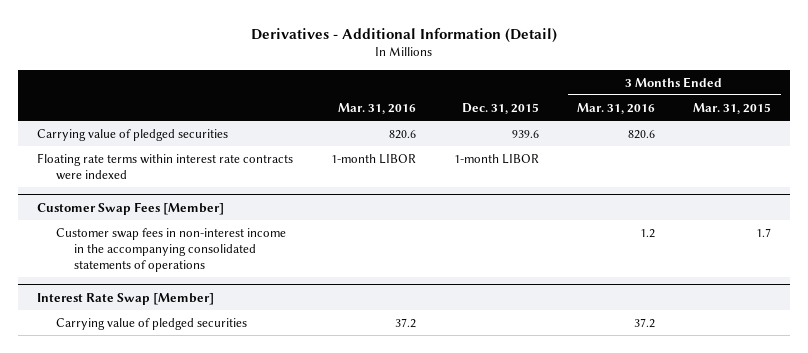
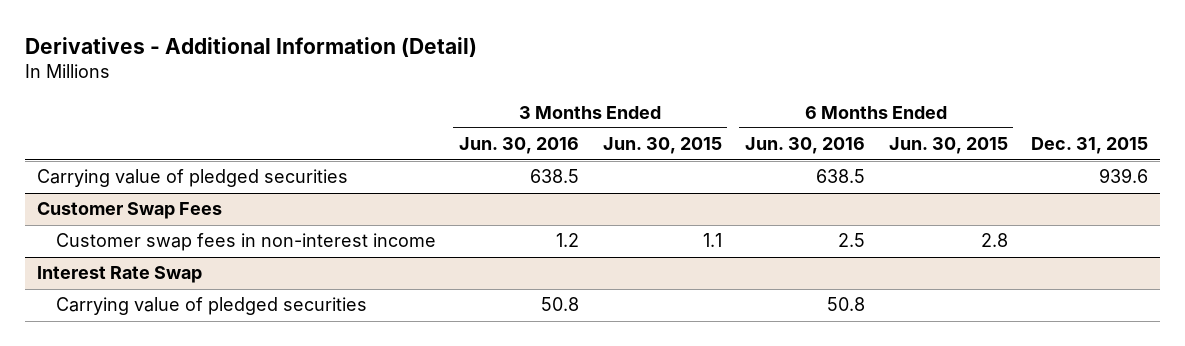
- | Mar. 31, 2016 | Dec. 31, 2015 | 3 Months Ended Mar. 31, 2016 | 3 Months Ended Mar. 31, 2015
+ | 3 Months Ended Jun. 30, 2016 | 3 Months Ended Jun. 30, 2015 | 6 Months Ended Jun. 30, 2016 | 6 Months Ended Jun. 30, 2015 | Dec. 31, 2015
- Floating rate terms within interest rate contracts were indexed | 1-month LIBOR | 1-month LIBOR | |
- Customer Swap Fees [Member]
- Customer swap fees in non-interest income in the accompanying consolidated statements of operations | | | 1.2 | 1.7
- Interest Rate Swap [Member]
+ Customer Swap Fees
+ Customer swap fees in non-interest income | 1.2 | 1.1 | 2.5 | 2.8 |
+ Interest Rate Swap

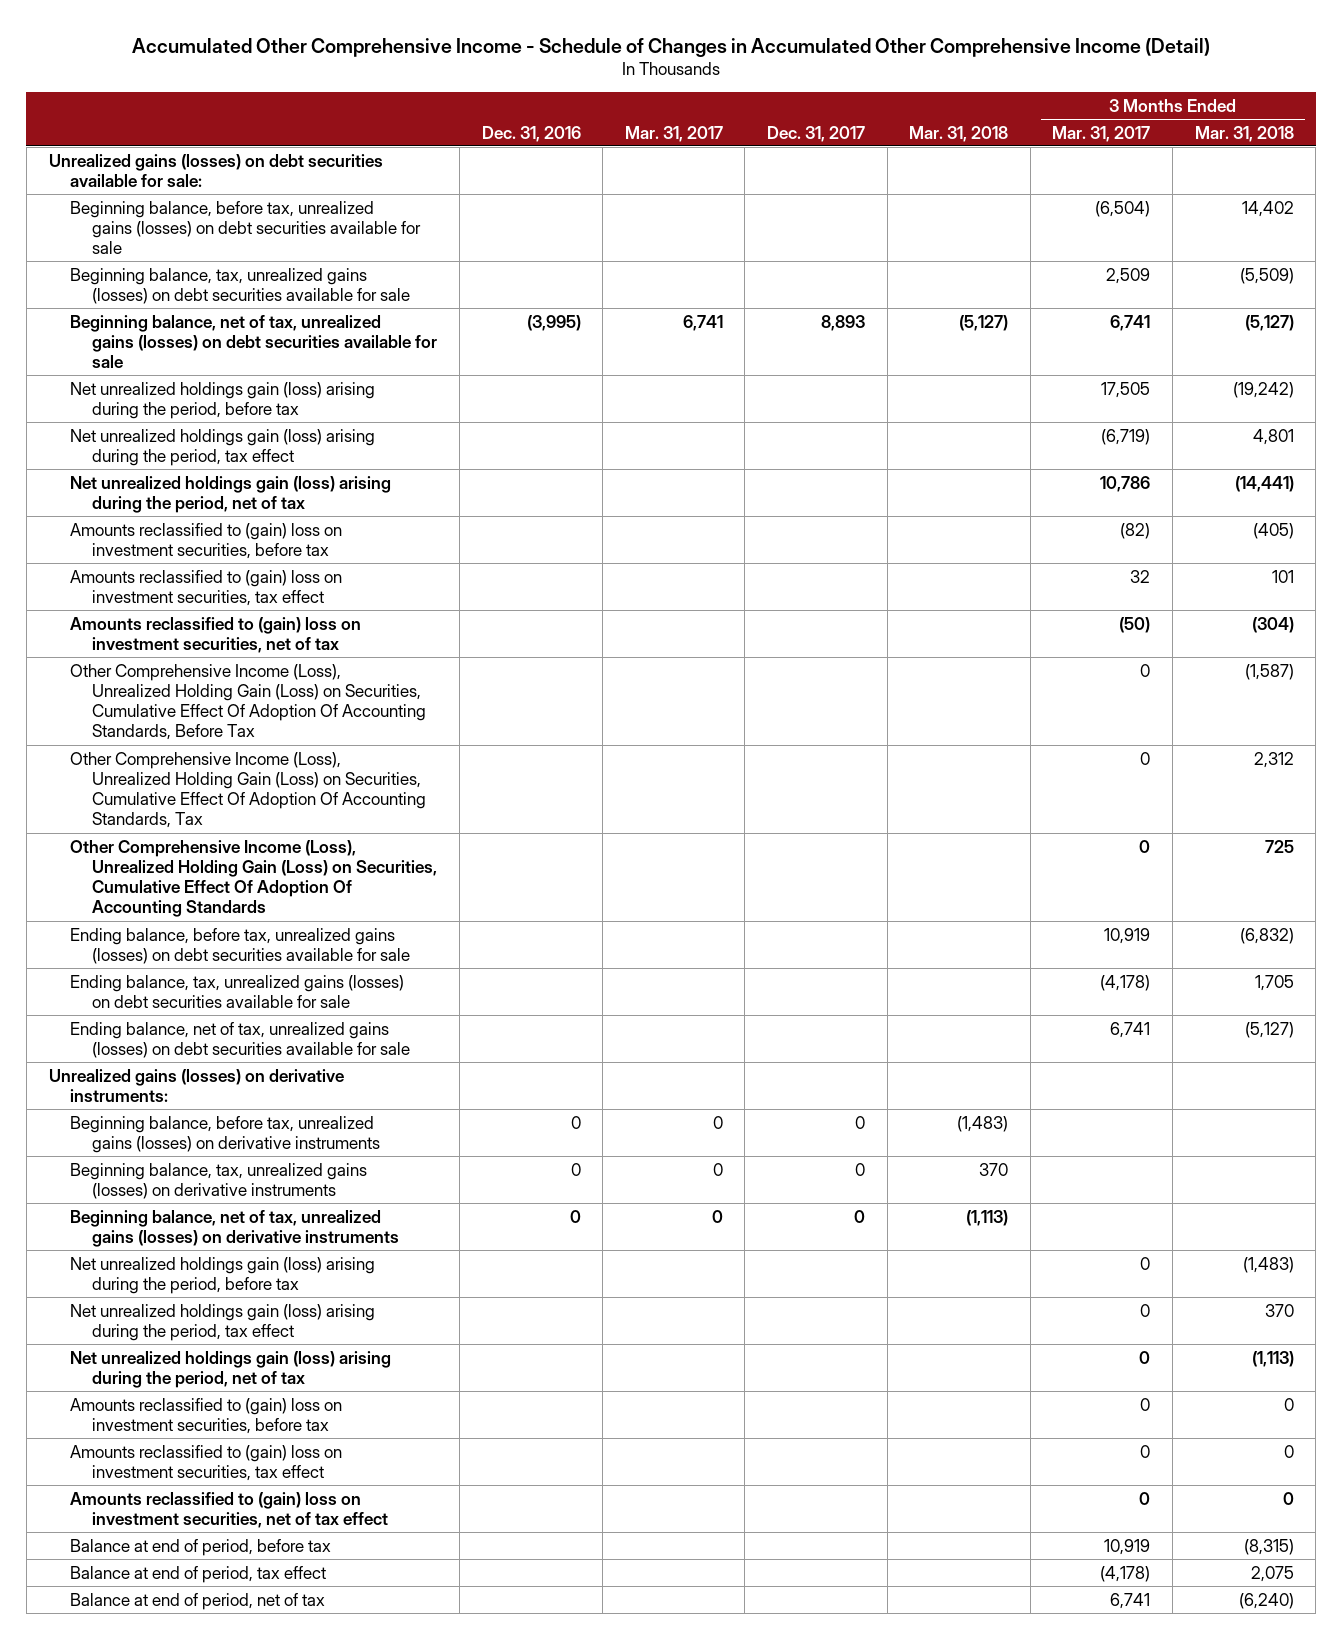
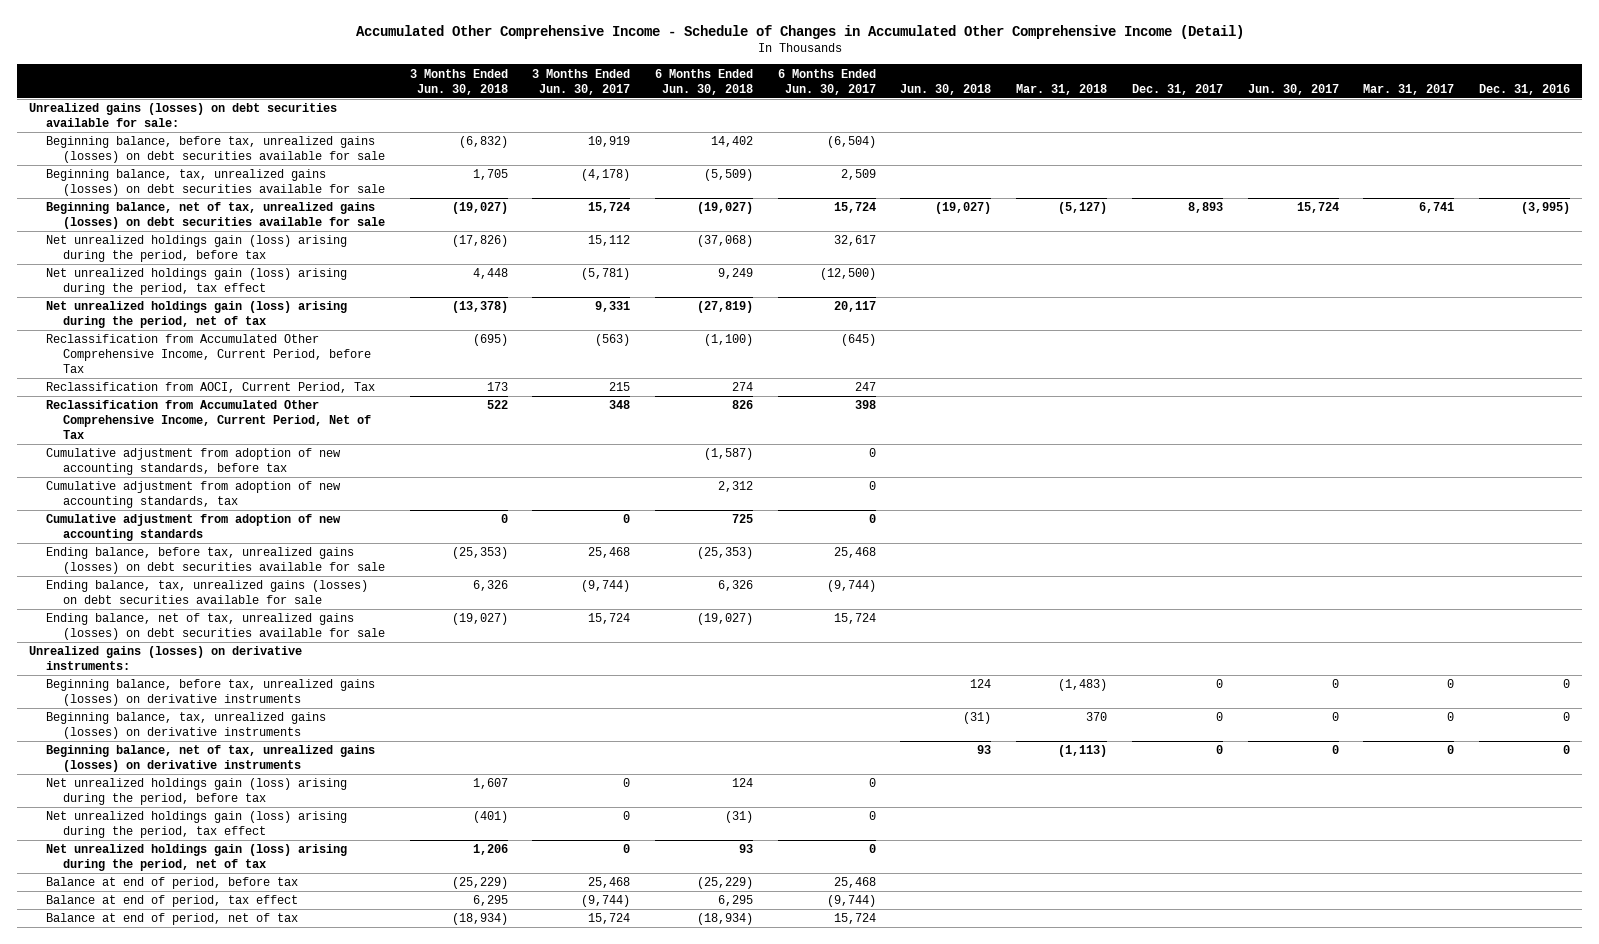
- | Dec. 31, 2016 | Mar. 31, 2017 | Dec. 31, 2017 | Mar. 31, 2018 | 3 Months Ended Mar. 31, 2017 | 3 Months Ended Mar. 31, 2018
+ | 3 Months Ended Jun. 30, 2018 | 3 Months Ended Jun. 30, 2017 | 6 Months Ended Jun. 30, 2018 | 6 Months Ended Jun. 30, 2017 | Jun. 30, 2018 | Mar. 31, 2018 | Dec. 31, 2017 | Jun. 30, 2017 | Mar. 31, 2017 | Dec. 31, 2016
- Amounts reclassified to (gain) loss on investment securities, before tax | | | | | (82) | (405)
- Amounts reclassified to (gain) loss on investment securities, tax effect | | | | | 32 | 101
- Amounts reclassified to (gain) loss on investment securities, net of tax | | | | | (50) | (304)
- Other Comprehensive Income (Loss), Unrealized Holding Gain (Loss) on Securities, Cumulative Effect Of Adoption Of Accounting Standards, Before Tax | | | | | 0 | (1,587)
- Other Comprehensive Income (Loss), Unrealized Holding Gain (Loss) on Securities, Cumulative Effect Of Adoption Of Accounting Standards, Tax | | | | | 0 | 2,312
- Other Comprehensive Income (Loss), Unrealized Holding Gain (Loss) on Securities, Cumulative Effect Of Adoption Of Accounting Standards | | | | | 0 | 725
+ Reclassification from Accumulated Other Comprehensive Income, Current Period, before Tax | (695) | (563) | (1,100) | (645) | | | | | |
+ Reclassification from AOCI, Current Period, Tax | 173 | 215 | 274 | 247 | | | | | |
+ Reclassification from Accumulated Other Comprehensive Income, Current Period, Net of Tax | 522 | 348 | 826 | 398 | | | | | |
+ Cumulative adjustment from adoption of new accounting standards, before tax | | | (1,587) | 0 | | | | | |
+ Cumulative adjustment from adoption of new accounting standards, tax | | | 2,312 | 0 | | | | | |
+ Cumulative adjustment from adoption of new accounting standards | 0 | 0 | 725 | 0 | | | | | |
- Amounts reclassified to (gain) loss on investment securities, before tax | | | | | 0 | 0
- Amounts reclassified to (gain) loss on investment securities, tax effect | | | | | 0 | 0
- Amounts reclassified to (gain) loss on investment securities, net of tax effect | | | | | 0 | 0

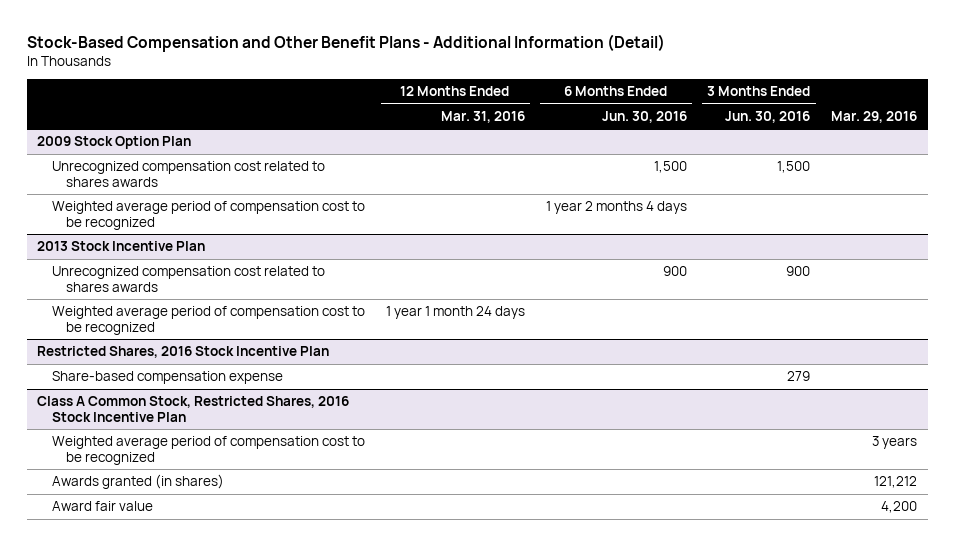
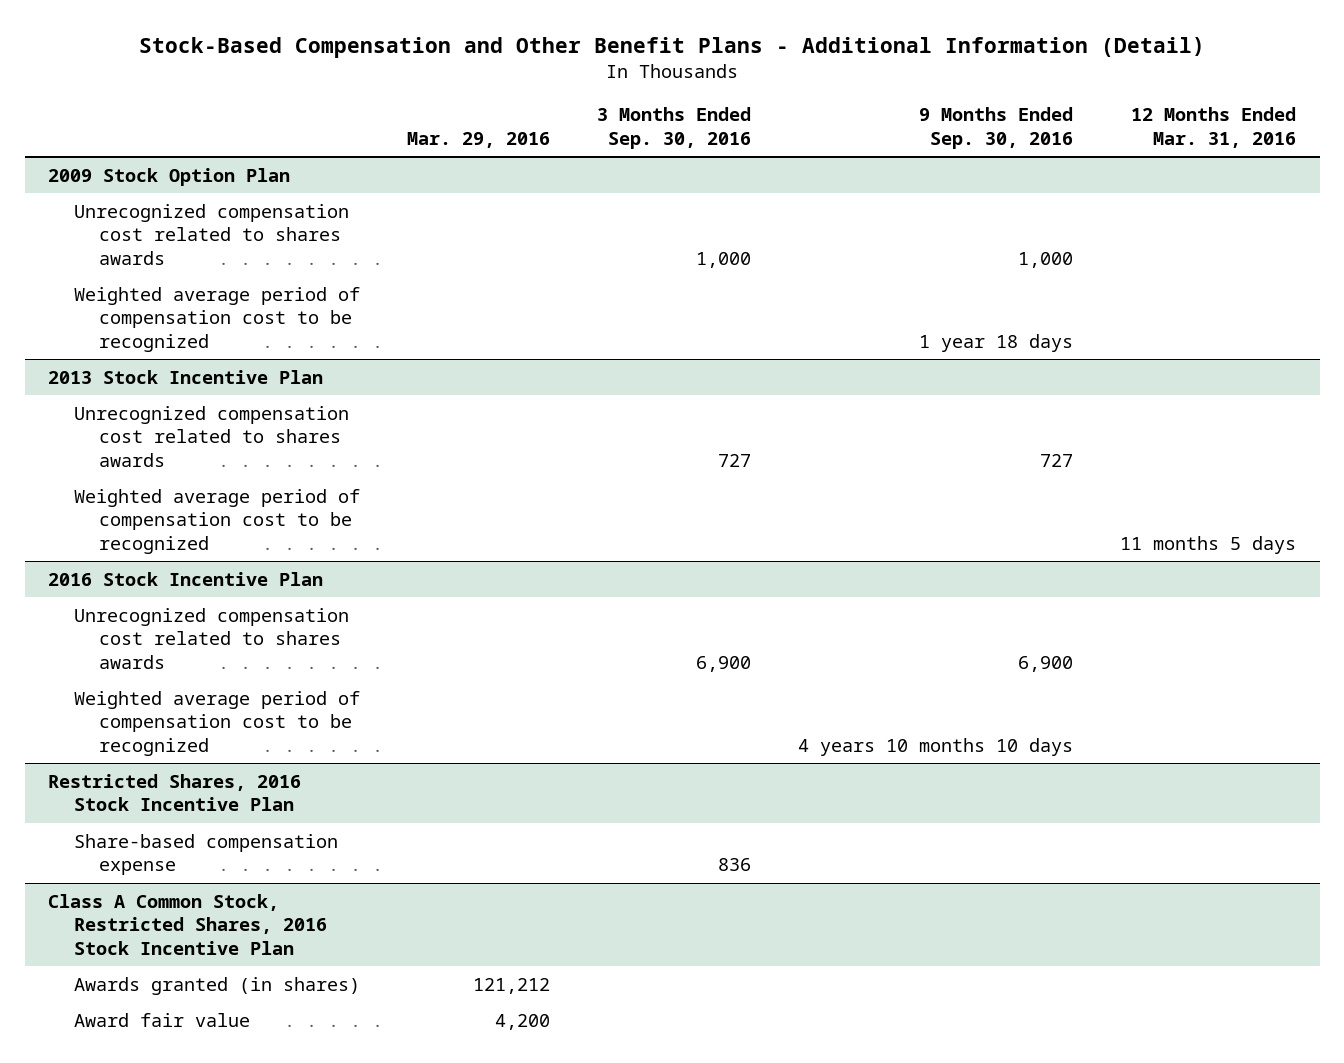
- | 12 Months Ended Mar. 31, 2016 | 6 Months Ended Jun. 30, 2016 | 3 Months Ended Jun. 30, 2016 | Mar. 29, 2016
+ | Mar. 29, 2016 | 3 Months Ended Sep. 30, 2016 | 9 Months Ended Sep. 30, 2016 | 12 Months Ended Mar. 31, 2016
@ 2013 Stock Incentive Plan
- Weighted average period of compensation cost to be recognized | 1 year 1 month 24 days | | |
+ Weighted average period of compensation cost to be recognized | | | | 11 months 5 days
+ 2016 Stock Incentive Plan
+ Unrecognized compensation cost related to shares awards | | 6,900 | 6,900 |
+ Weighted average period of compensation cost to be recognized | | | 4 years 10 months 10 days |
@ Class A Common Stock, Restricted Shares, 2016 Stock Incentive Plan
- Weighted average period of compensation cost to be recognized | | | | 3 years

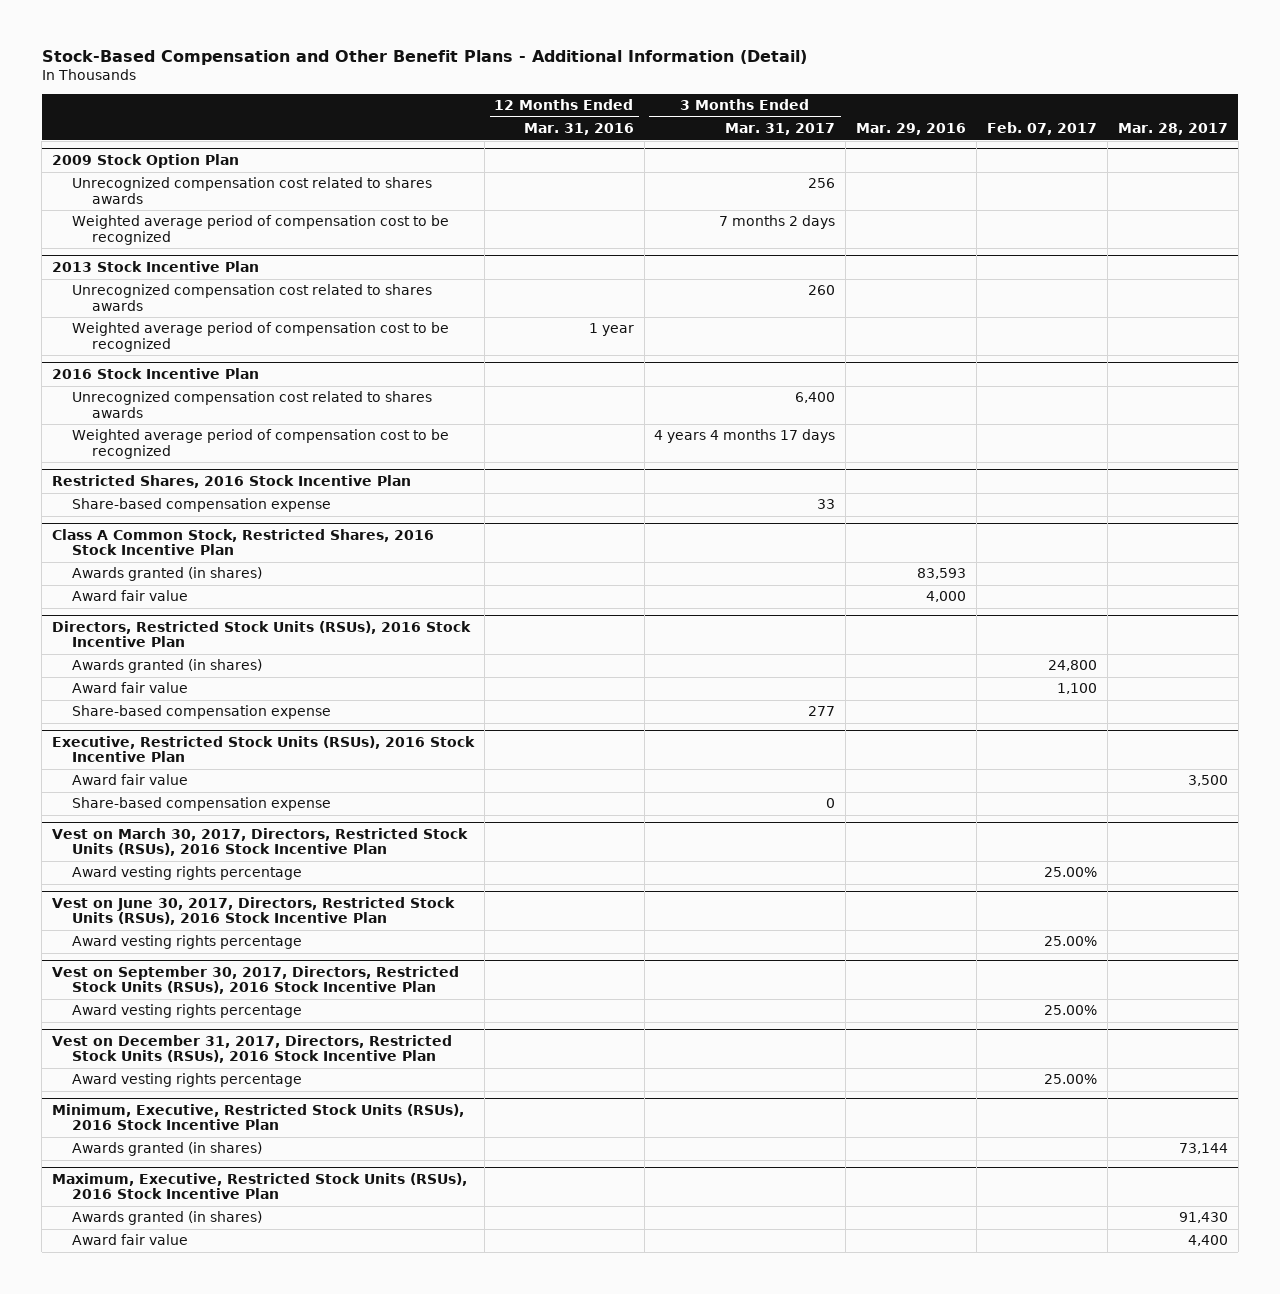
- | Mar. 29, 2016 | 3 Months Ended Sep. 30, 2016 | 9 Months Ended Sep. 30, 2016 | 12 Months Ended Mar. 31, 2016
+ | 12 Months Ended Mar. 31, 2016 | 3 Months Ended Mar. 31, 2017 | Mar. 29, 2016 | Feb. 07, 2017 | Mar. 28, 2017
@ 2013 Stock Incentive Plan
- Weighted average period of compensation cost to be recognized | | | | 11 months 5 days
+ Weighted average period of compensation cost to be recognized | 1 year | | | |
@ Class A Common Stock, Restricted Shares, 2016 Stock Incentive Plan
- Awards granted (in shares) | 121,212 | | |
- Award fair value | 4,200 | | |
+ Awards granted (in shares) | | | 83,593 | |
+ Award fair value | | | 4,000 | |
+ Directors, Restricted Stock Units (RSUs), 2016 Stock Incentive Plan
+ Awards granted (in shares) | | | | 24,800 |
+ Award fair value | | | | 1,100 |
+ Share-based compensation expense | | 277 | | |
+ Executive, Restricted Stock Units (RSUs), 2016 Stock Incentive Plan
+ Award fair value | | | | | 3,500
+ Share-based compensation expense | | 0 | | |
+ Vest on March 30, 2017, Directors, Restricted Stock Units (RSUs), 2016 Stock Incentive Plan
+ Award vesting rights percentage | | | | 25.00% |
+ Vest on June 30, 2017, Directors, Restricted Stock Units (RSUs), 2016 Stock Incentive Plan
+ Award vesting rights percentage | | | | 25.00% |
+ Vest on September 30, 2017, Directors, Restricted Stock Units (RSUs), 2016 Stock Incentive Plan
+ Award vesting rights percentage | | | | 25.00% |
+ Vest on December 31, 2017, Directors, Restricted Stock Units (RSUs), 2016 Stock Incentive Plan
+ Award vesting rights percentage | | | | 25.00% |
+ Minimum, Executive, Restricted Stock Units (RSUs), 2016 Stock Incentive Plan
+ Awards granted (in shares) | | | | | 73,144
+ Maximum, Executive, Restricted Stock Units (RSUs), 2016 Stock Incentive Plan
+ Awards granted (in shares) | | | | | 91,430
+ Award fair value | | | | | 4,400

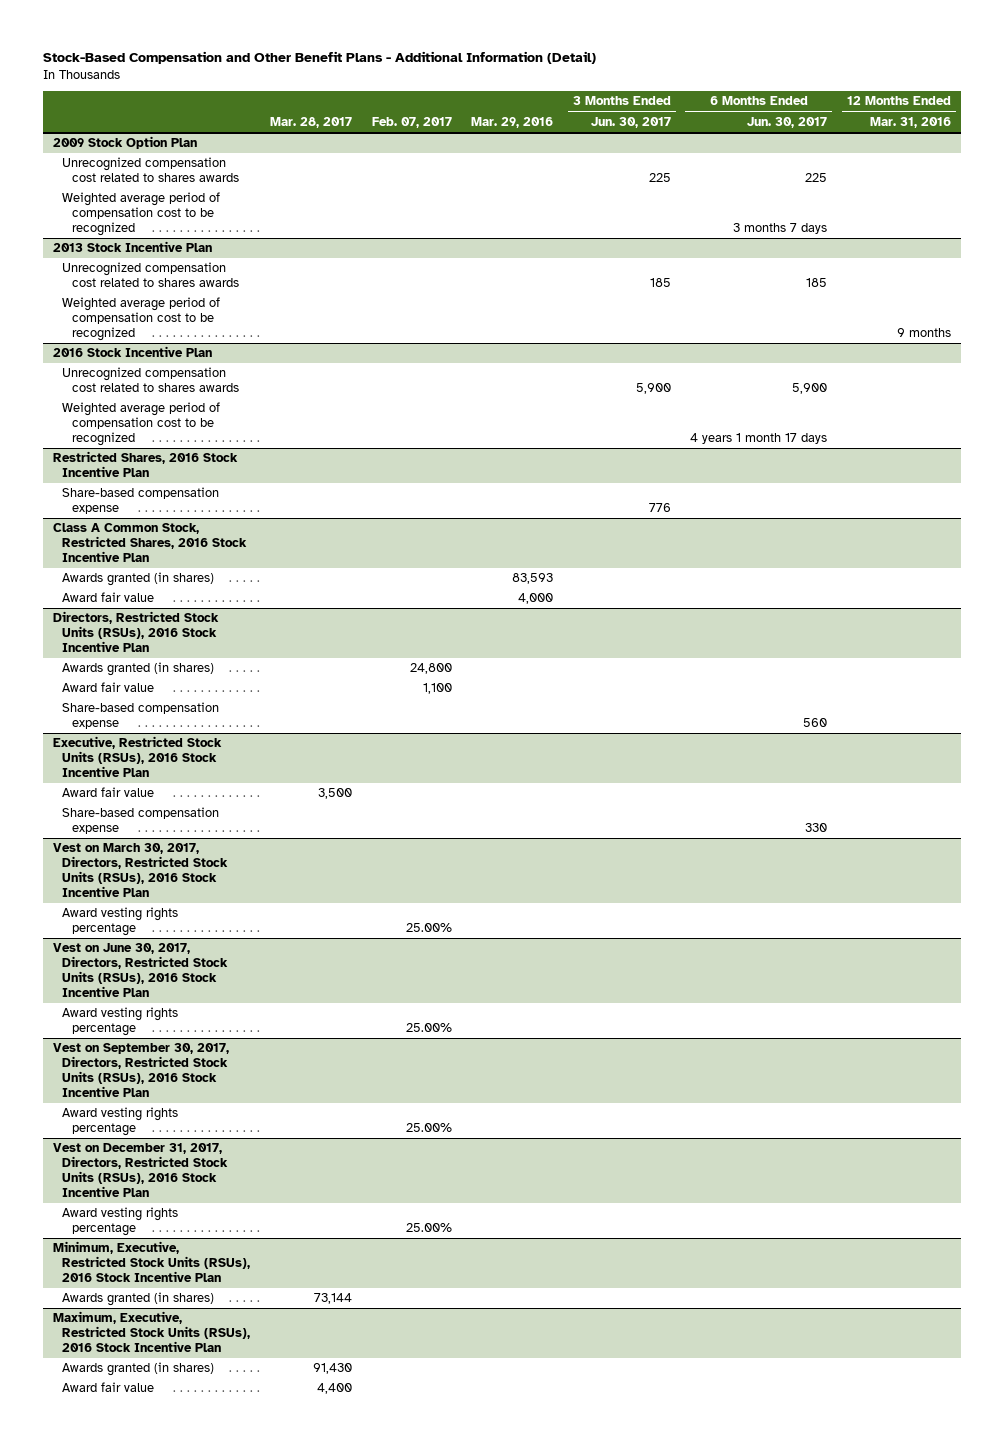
- | 12 Months Ended Mar. 31, 2016 | 3 Months Ended Mar. 31, 2017 | Mar. 29, 2016 | Feb. 07, 2017 | Mar. 28, 2017
+ | Mar. 28, 2017 | Feb. 07, 2017 | Mar. 29, 2016 | 3 Months Ended Jun. 30, 2017 | 6 Months Ended Jun. 30, 2017 | 12 Months Ended Mar. 31, 2016
@ 2013 Stock Incentive Plan
- Weighted average period of compensation cost to be recognized | 1 year | | | |
+ Weighted average period of compensation cost to be recognized | | | | | | 9 months

